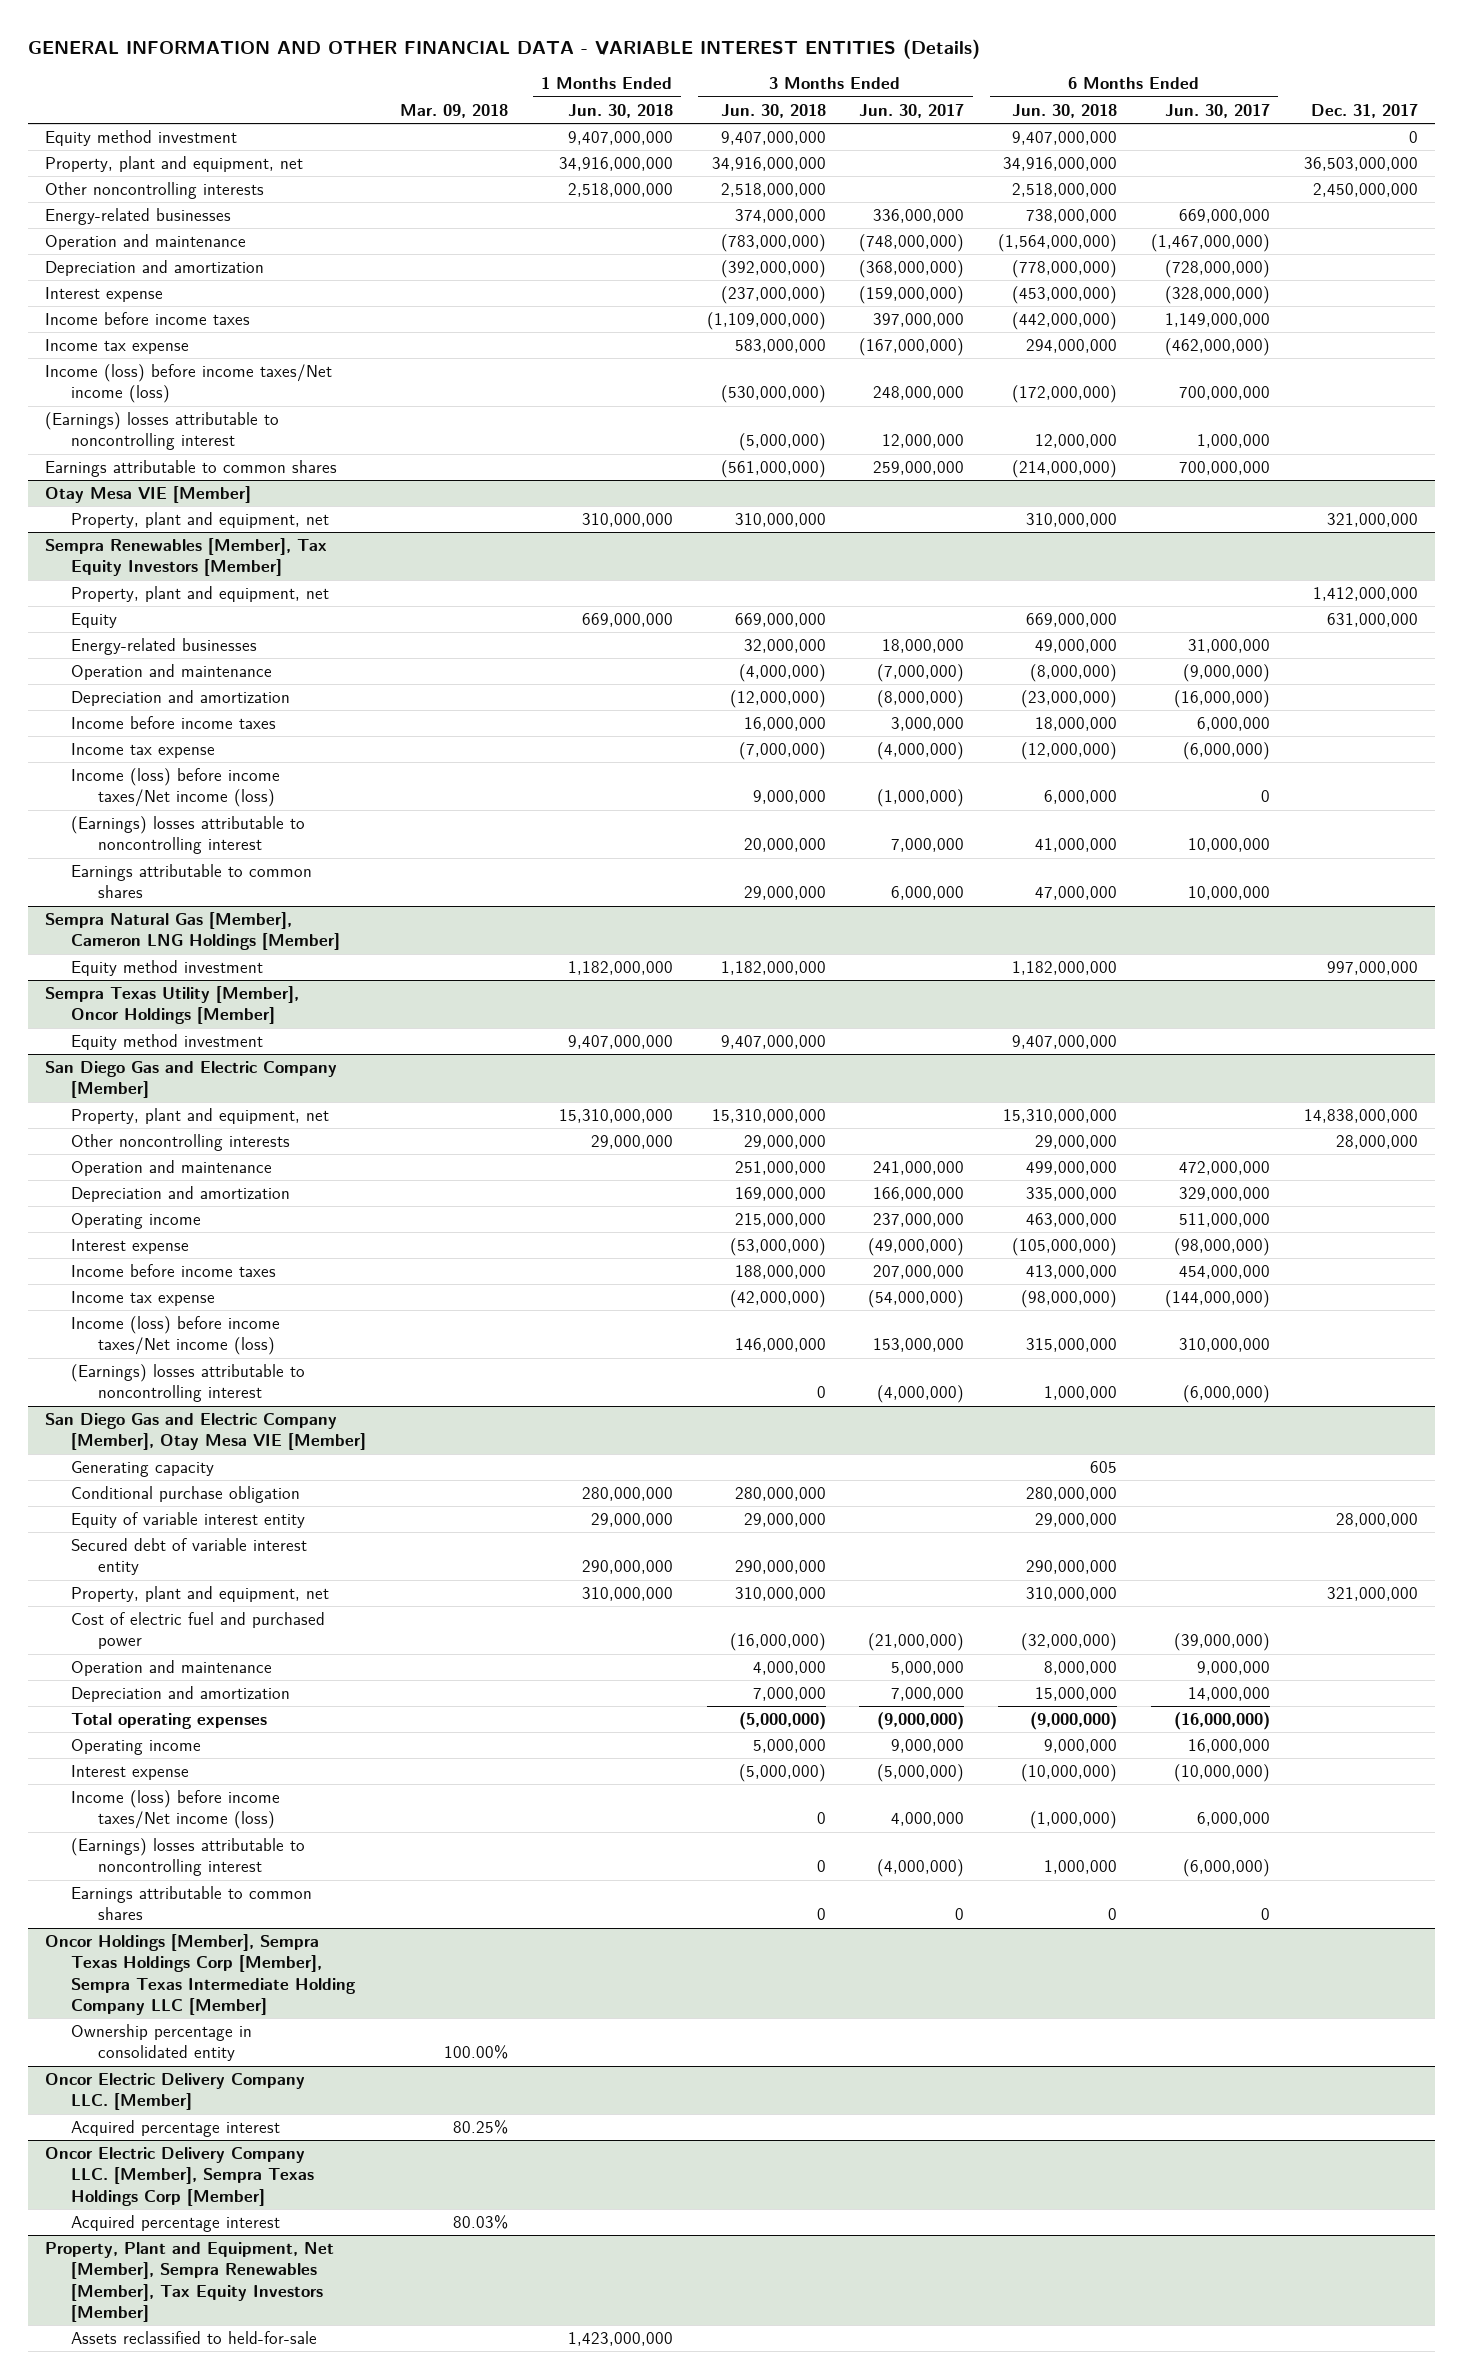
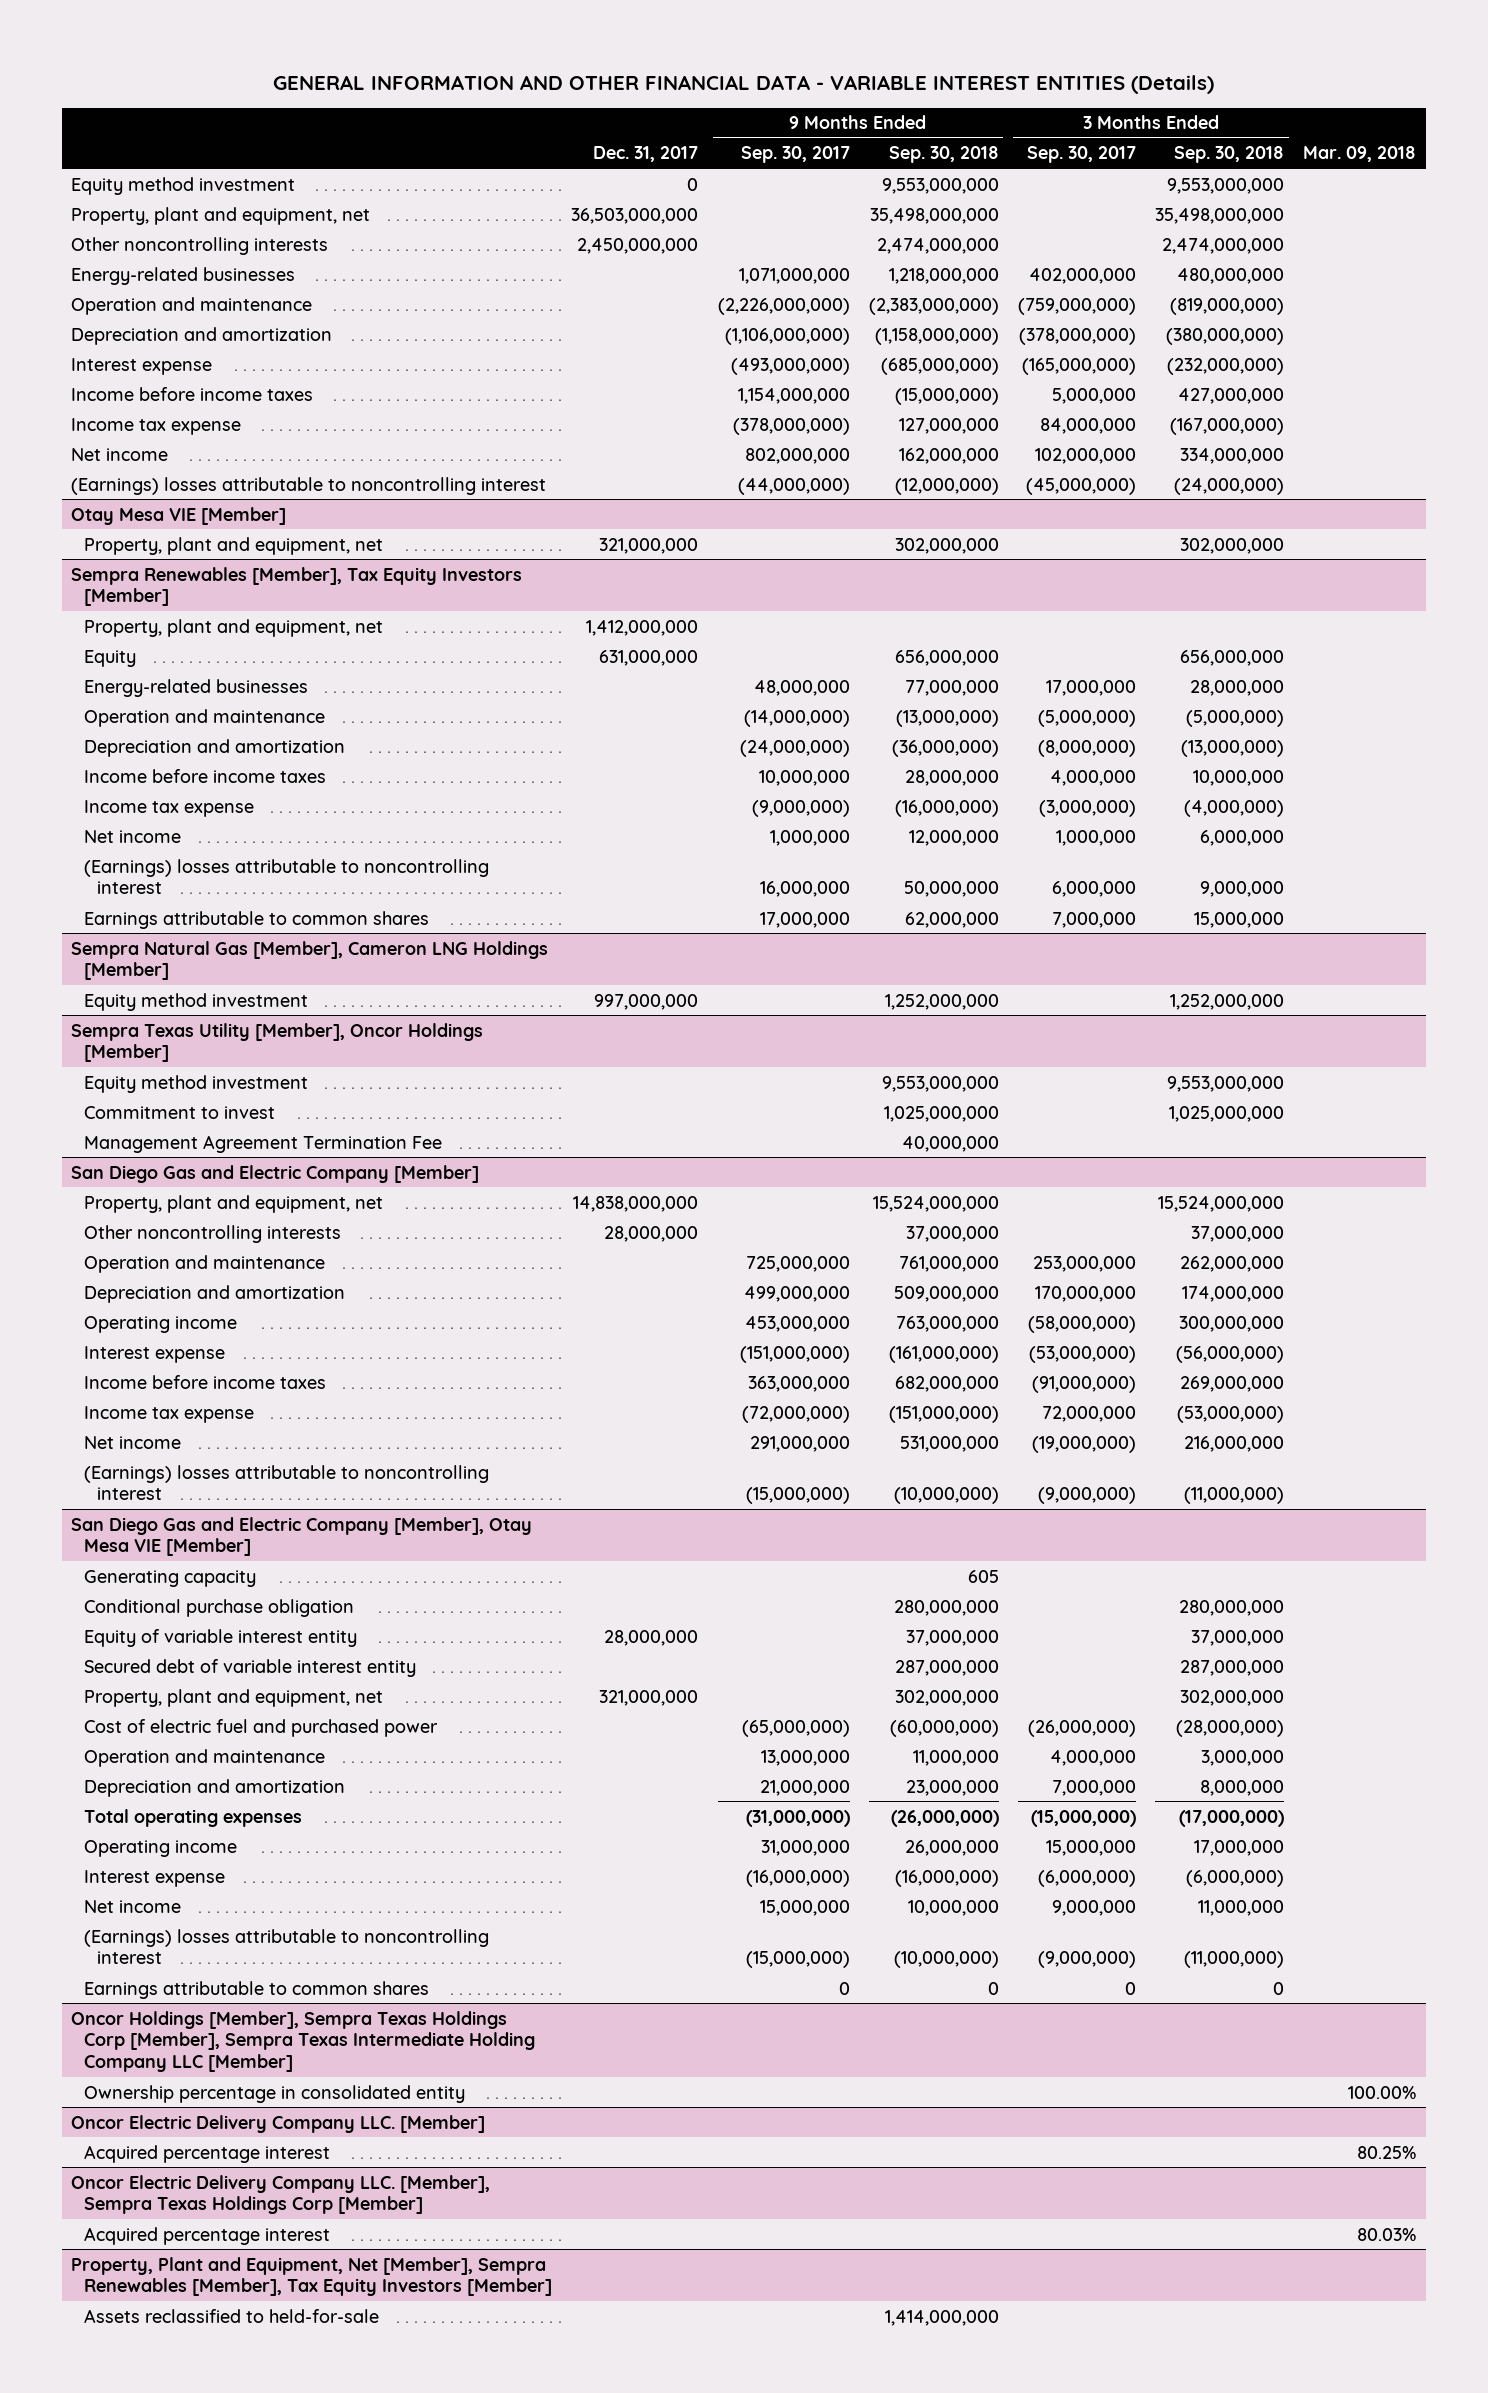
- | Mar. 09, 2018 | 1 Months Ended Jun. 30, 2018 | 3 Months Ended Jun. 30, 2018 | 3 Months Ended Jun. 30, 2017 | 6 Months Ended Jun. 30, 2018 | 6 Months Ended Jun. 30, 2017 | Dec. 31, 2017
+ | Dec. 31, 2017 | 9 Months Ended Sep. 30, 2017 | 9 Months Ended Sep. 30, 2018 | 3 Months Ended Sep. 30, 2017 | 3 Months Ended Sep. 30, 2018 | Mar. 09, 2018
- Income (loss) before income taxes/Net income (loss) | | | (530,000,000) | 248,000,000 | (172,000,000) | 700,000,000 |
+ Net income | | 802,000,000 | 162,000,000 | 102,000,000 | 334,000,000 |
- Earnings attributable to common shares | | | (561,000,000) | 259,000,000 | (214,000,000) | 700,000,000 |
@ Sempra Renewables [Member], Tax Equity Investors [Member]
- Income (loss) before income taxes/Net income (loss) | | | 9,000,000 | (1,000,000) | 6,000,000 | 0 |
+ Net income | | 1,000,000 | 12,000,000 | 1,000,000 | 6,000,000 |
@ Sempra Texas Utility [Member], Oncor Holdings [Member]
+ Commitment to invest | | | 1,025,000,000 | | 1,025,000,000 |
+ Management Agreement Termination Fee | | | 40,000,000 | | |
@ San Diego Gas and Electric Company [Member]
- Income (loss) before income taxes/Net income (loss) | | | 146,000,000 | 153,000,000 | 315,000,000 | 310,000,000 |
+ Net income | | 291,000,000 | 531,000,000 | (19,000,000) | 216,000,000 |
@ San Diego Gas and Electric Company [Member], Otay Mesa VIE [Member]
- Income (loss) before income taxes/Net income (loss) | | | 0 | 4,000,000 | (1,000,000) | 6,000,000 |
+ Net income | | 15,000,000 | 10,000,000 | 9,000,000 | 11,000,000 |

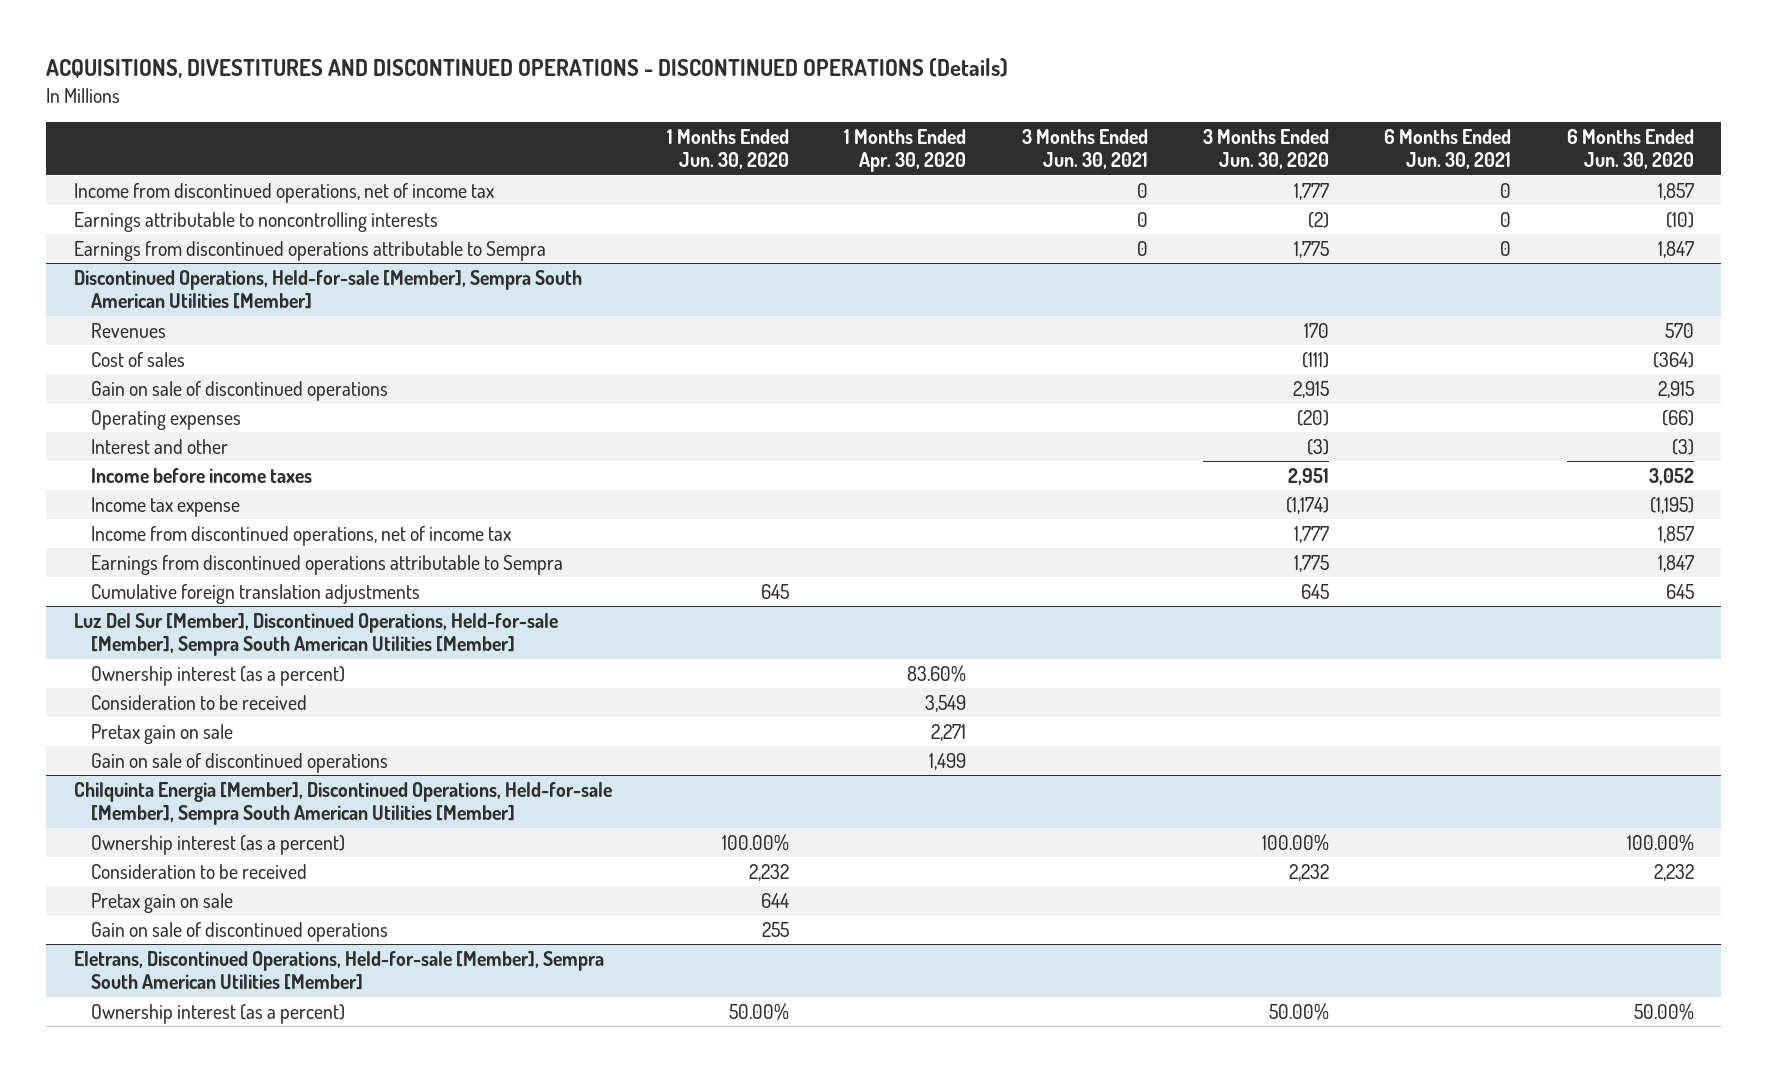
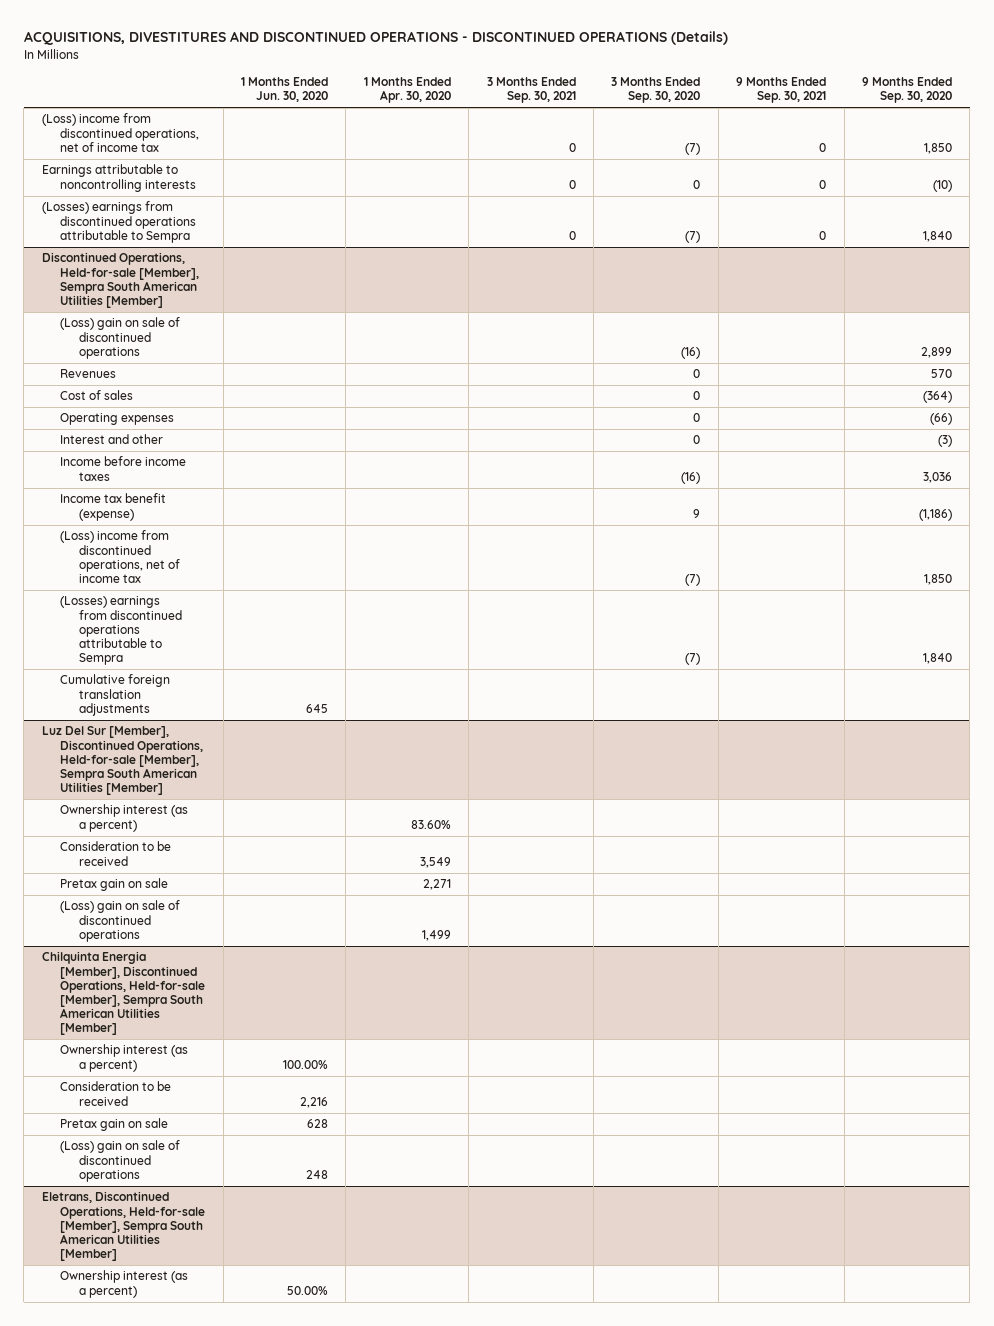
- | 1 Months Ended Jun. 30, 2020 | 1 Months Ended Apr. 30, 2020 | 3 Months Ended Jun. 30, 2021 | 3 Months Ended Jun. 30, 2020 | 6 Months Ended Jun. 30, 2021 | 6 Months Ended Jun. 30, 2020
+ | 1 Months Ended Jun. 30, 2020 | 1 Months Ended Apr. 30, 2020 | 3 Months Ended Sep. 30, 2021 | 3 Months Ended Sep. 30, 2020 | 9 Months Ended Sep. 30, 2021 | 9 Months Ended Sep. 30, 2020
- Income from discontinued operations, net of income tax | | | 0 | 1,777 | 0 | 1,857
+ (Loss) income from discontinued operations, net of income tax | | | 0 | (7) | 0 | 1,850
- Earnings from discontinued operations attributable to Sempra | | | 0 | 1,775 | 0 | 1,847
+ (Losses) earnings from discontinued operations attributable to Sempra | | | 0 | (7) | 0 | 1,840
@ Discontinued Operations, Held-for-sale [Member], Sempra South American Utilities [Member]
+ (Loss) gain on sale of discontinued operations | | | | (16) | | 2,899
- Gain on sale of discontinued operations | | | | 2,915 | | 2,915
- Income tax expense | | | | (1,174) | | (1,195)
- Income from discontinued operations, net of income tax | | | | 1,777 | | 1,857
- Earnings from discontinued operations attributable to Sempra | | | | 1,775 | | 1,847
+ Income tax benefit (expense) | | | | 9 | | (1,186)
+ (Loss) income from discontinued operations, net of income tax | | | | (7) | | 1,850
+ (Losses) earnings from discontinued operations attributable to Sempra | | | | (7) | | 1,840
@ Luz Del Sur [Member], Discontinued Operations, Held-for-sale [Member], Sempra South American Utilities [Member]
- Gain on sale of discontinued operations | | 1,499 | | | |
+ (Loss) gain on sale of discontinued operations | | 1,499 | | | |
@ Chilquinta Energia [Member], Discontinued Operations, Held-for-sale [Member], Sempra South American Utilities [Member]
- Consideration to be received | 2,232 | | | 2,232 | | 2,232
- Pretax gain on sale | 644 | | | | |
- Gain on sale of discontinued operations | 255 | | | | |
+ Consideration to be received | 2,216 | | | | |
+ Pretax gain on sale | 628 | | | | |
+ (Loss) gain on sale of discontinued operations | 248 | | | | |

